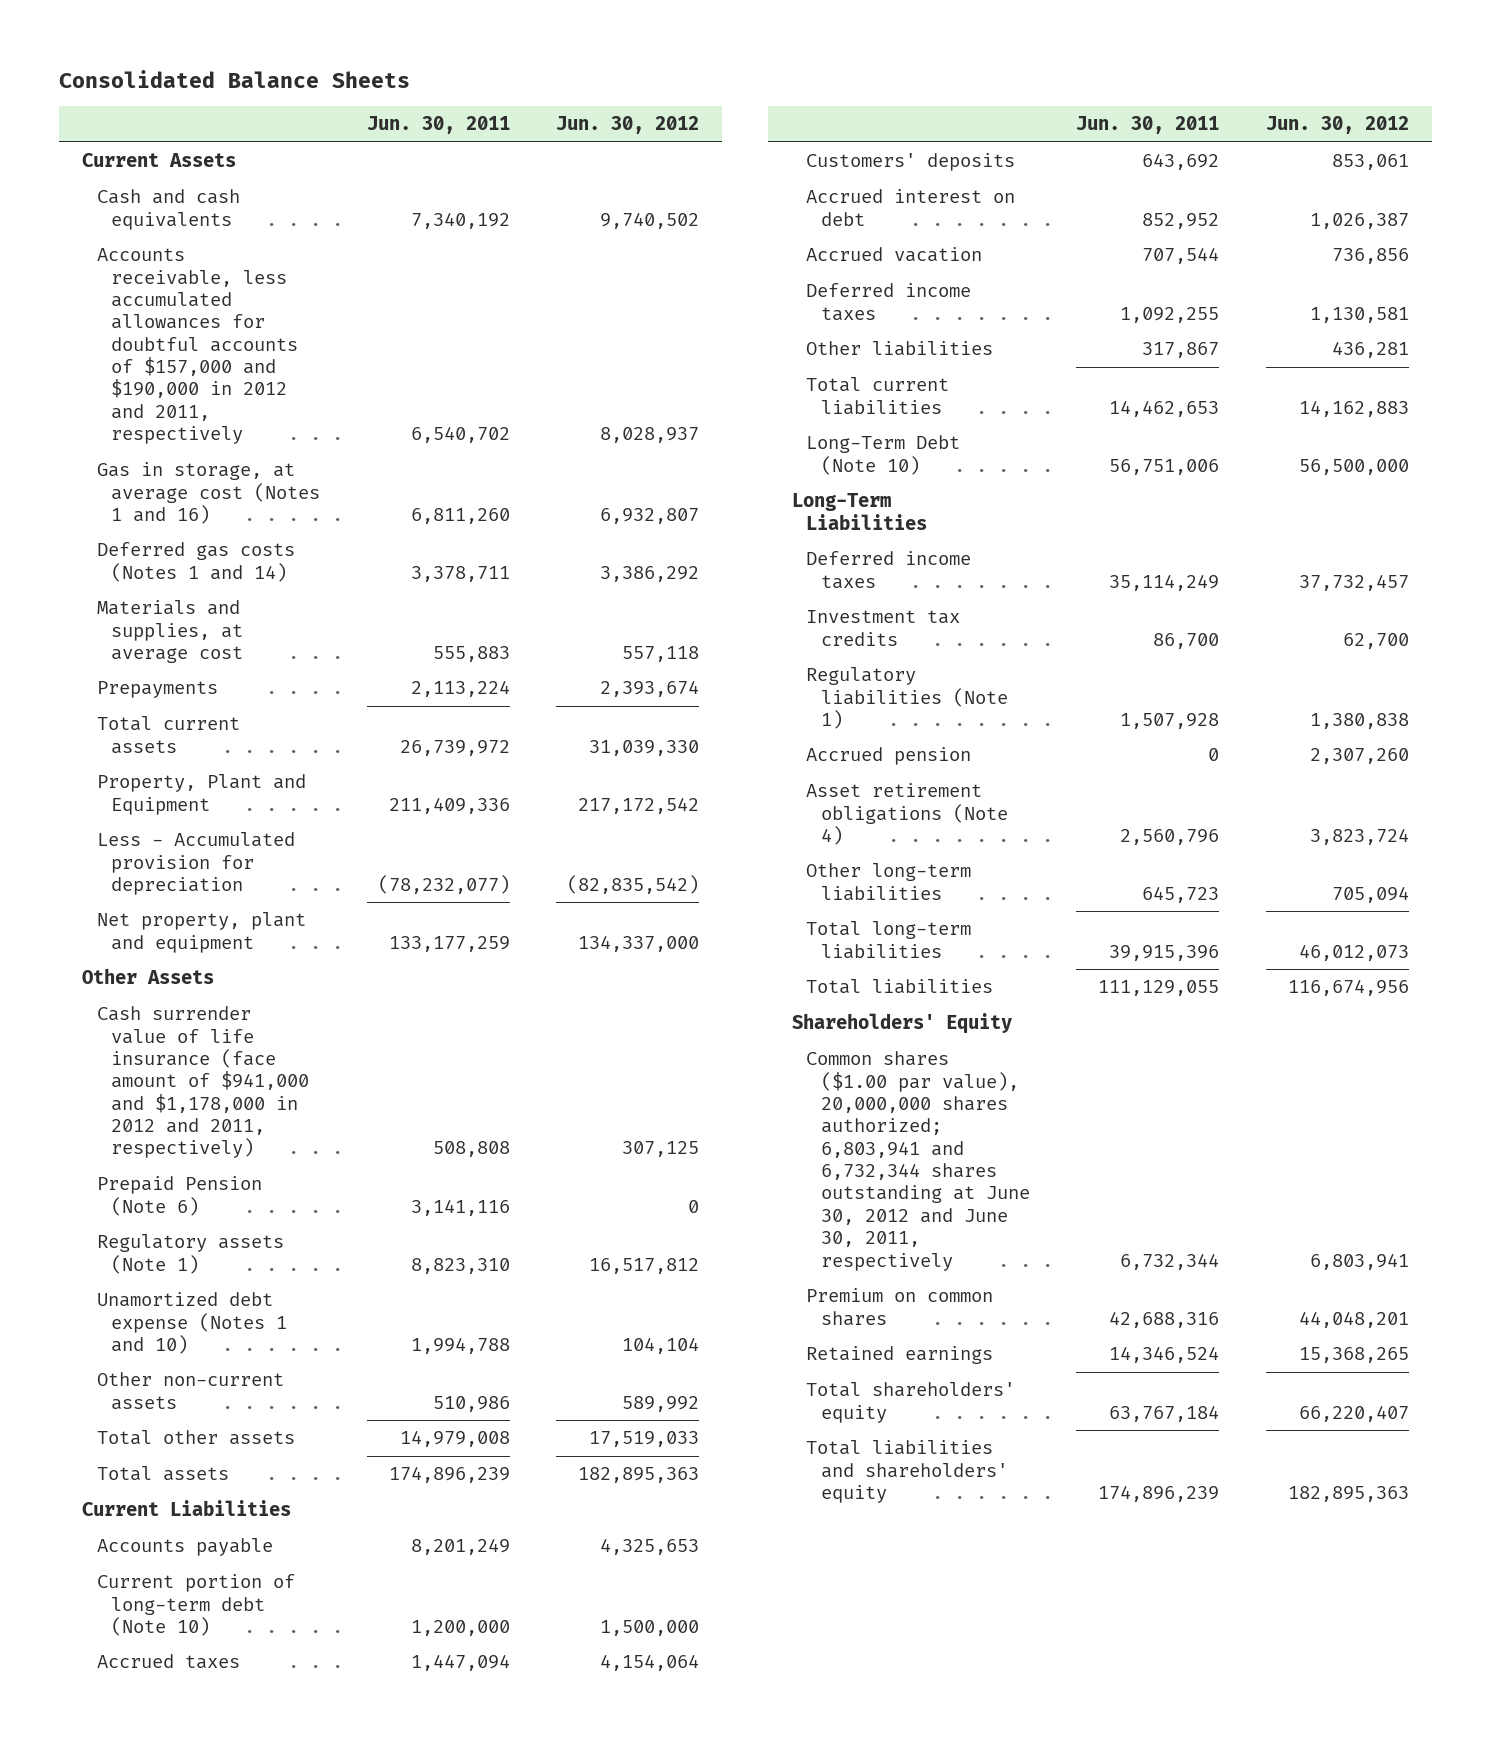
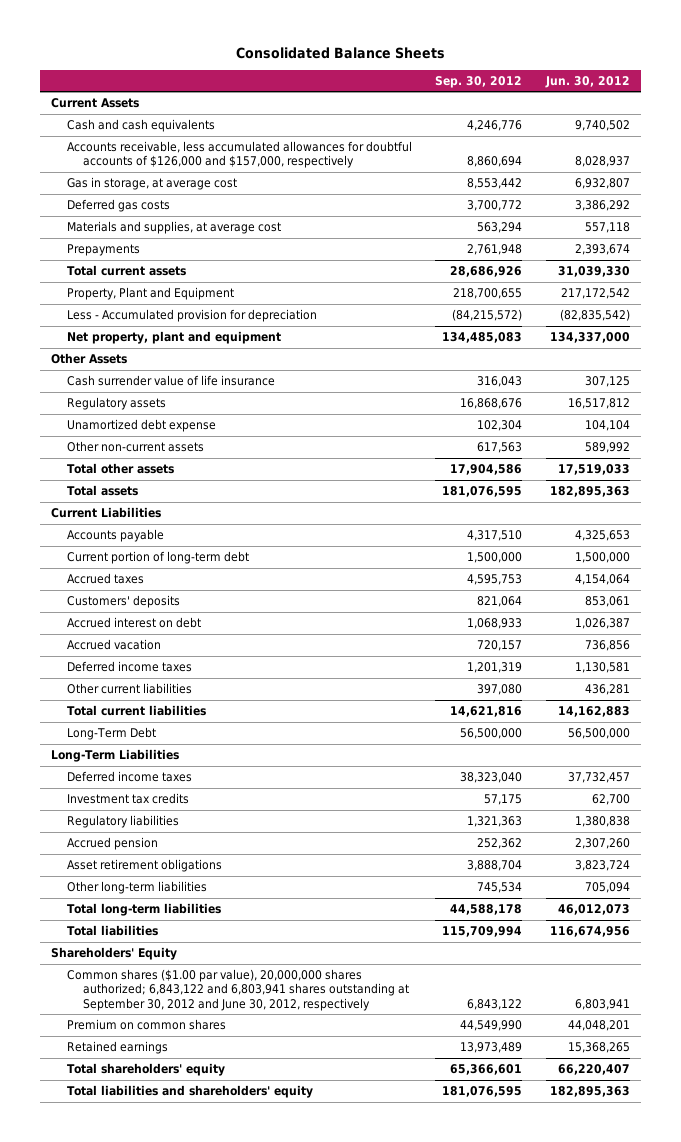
- | Jun. 30, 2011 | Jun. 30, 2012
+ | Sep. 30, 2012 | Jun. 30, 2012
- Accounts receivable, less accumulated allowances for doubtful accounts of $157,000 and $190,000 in 2012 and 2011, respectively | 6,540,702 | 8,028,937
- Gas in storage, at average cost (Notes 1 and 16) | 6,811,260 | 6,932,807
- Deferred gas costs (Notes 1 and 14) | 3,378,711 | 3,386,292
+ Accounts receivable, less accumulated allowances for doubtful accounts of $126,000 and $157,000, respectively | 8,860,694 | 8,028,937
+ Gas in storage, at average cost | 8,553,442 | 6,932,807
+ Deferred gas costs | 3,700,772 | 3,386,292
- Cash surrender value of life insurance (face amount of $941,000 and $1,178,000 in 2012 and 2011, respectively) | 508,808 | 307,125
- Prepaid Pension (Note 6) | 3,141,116 | 0
- Regulatory assets (Note 1) | 8,823,310 | 16,517,812
- Unamortized debt expense (Notes 1 and 10) | 1,994,788 | 104,104
+ Cash surrender value of life insurance | 316,043 | 307,125
+ Regulatory assets | 16,868,676 | 16,517,812
+ Unamortized debt expense | 102,304 | 104,104
- Current portion of long-term debt (Note 10) | 1,200,000 | 1,500,000
+ Current portion of long-term debt | 1,500,000 | 1,500,000
- Other liabilities | 317,867 | 436,281
+ Other current liabilities | 397,080 | 436,281
- Long-Term Debt (Note 10) | 56,751,006 | 56,500,000
+ Long-Term Debt | 56,500,000 | 56,500,000
- Regulatory liabilities (Note 1) | 1,507,928 | 1,380,838
+ Regulatory liabilities | 1,321,363 | 1,380,838
- Asset retirement obligations (Note 4) | 2,560,796 | 3,823,724
+ Asset retirement obligations | 3,888,704 | 3,823,724
- Common shares ($1.00 par value), 20,000,000 shares authorized; 6,803,941 and 6,732,344 shares outstanding at June 30, 2012 and June 30, 2011, respectively | 6,732,344 | 6,803,941
+ Common shares ($1.00 par value), 20,000,000 shares authorized; 6,843,122 and 6,803,941 shares outstanding at September 30, 2012 and June 30, 2012, respectively | 6,843,122 | 6,803,941

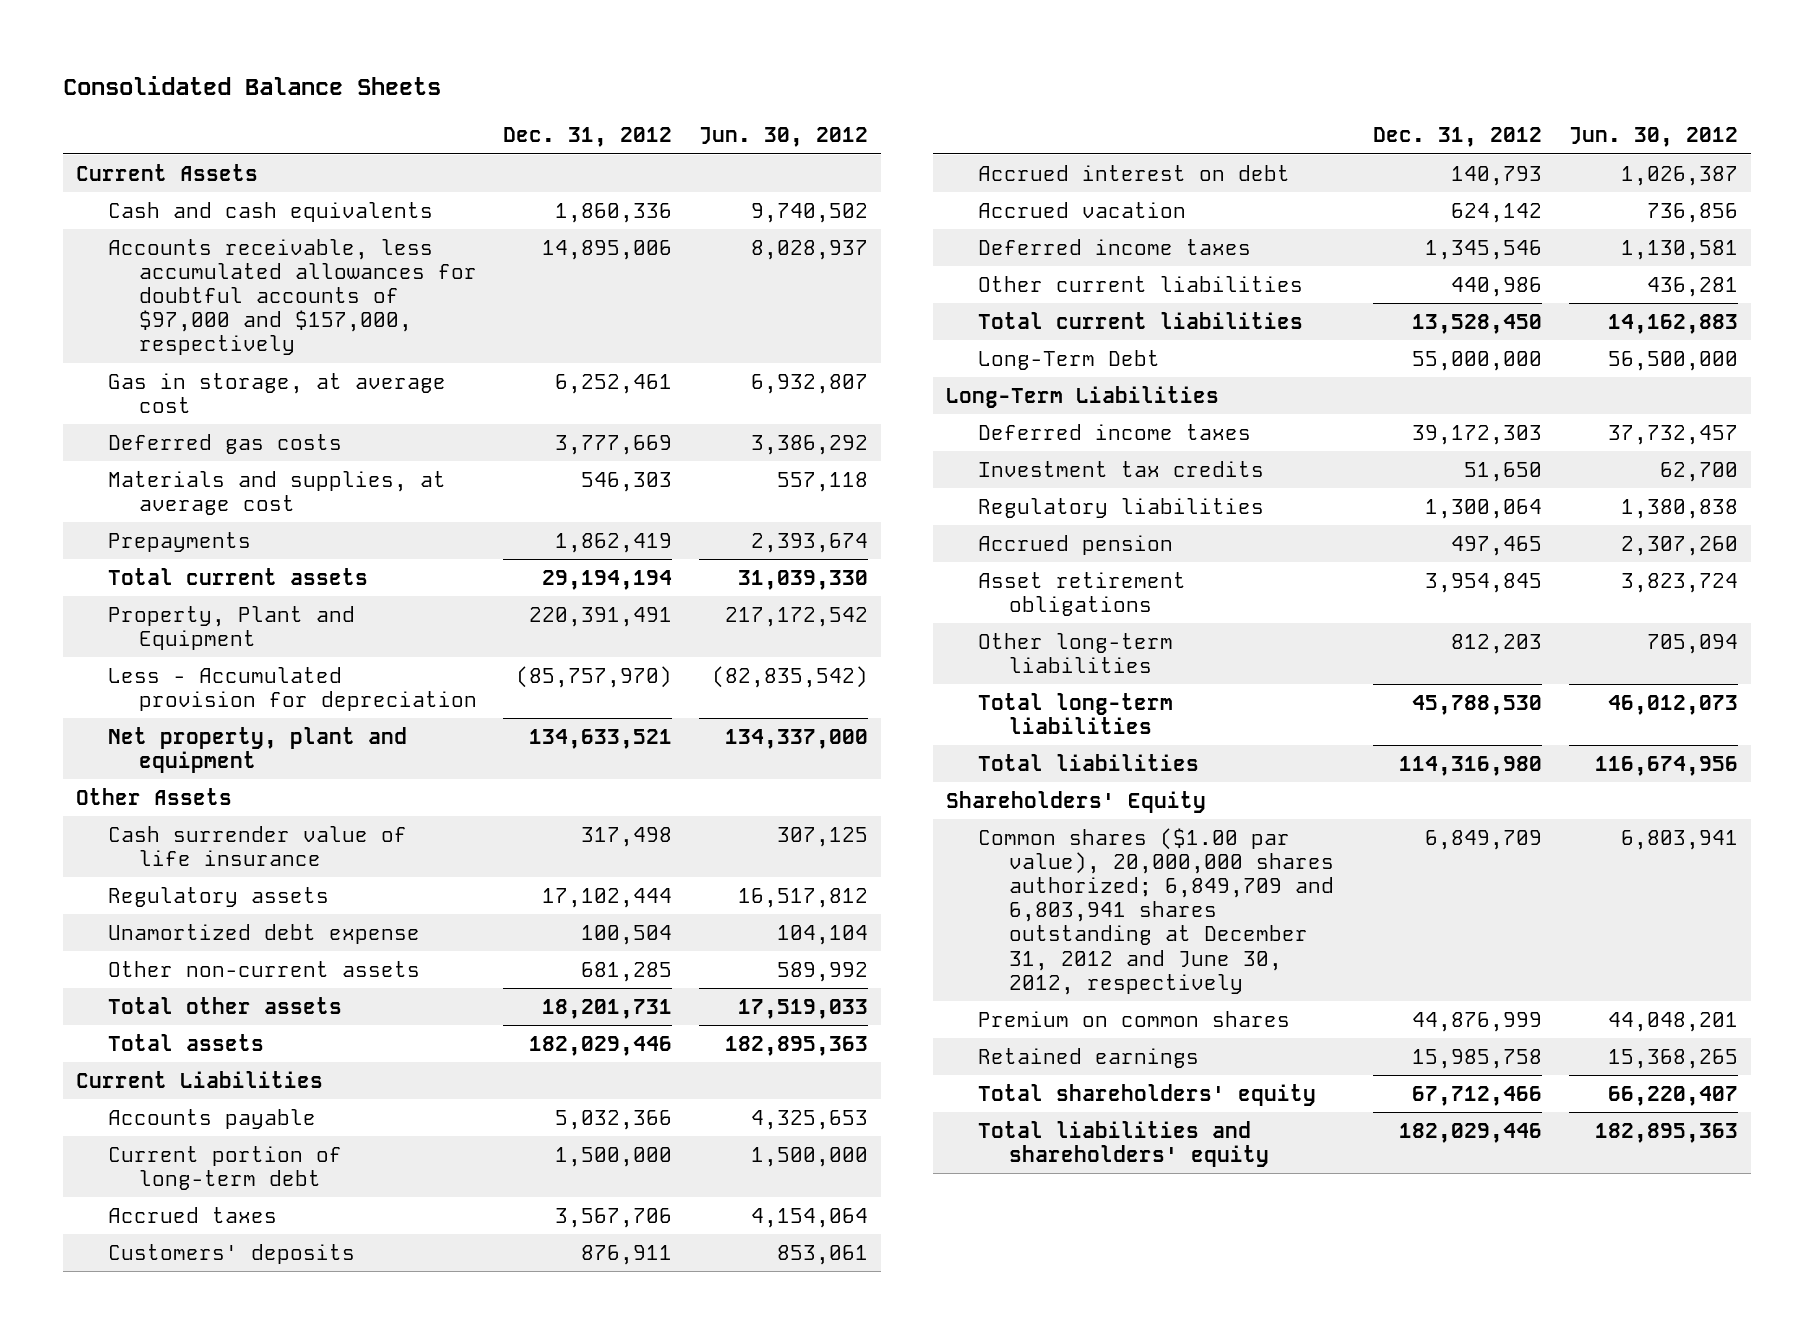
- | Sep. 30, 2012 | Jun. 30, 2012
+ | Dec. 31, 2012 | Jun. 30, 2012
- Accounts receivable, less accumulated allowances for doubtful accounts of $126,000 and $157,000, respectively | 8,860,694 | 8,028,937
+ Accounts receivable, less accumulated allowances for doubtful accounts of $97,000 and $157,000, respectively | 14,895,006 | 8,028,937
- Common shares ($1.00 par value), 20,000,000 shares authorized; 6,843,122 and 6,803,941 shares outstanding at September 30, 2012 and June 30, 2012, respectively | 6,843,122 | 6,803,941
+ Common shares ($1.00 par value), 20,000,000 shares authorized; 6,849,709 and 6,803,941 shares outstanding at December 31, 2012 and June 30, 2012, respectively | 6,849,709 | 6,803,941

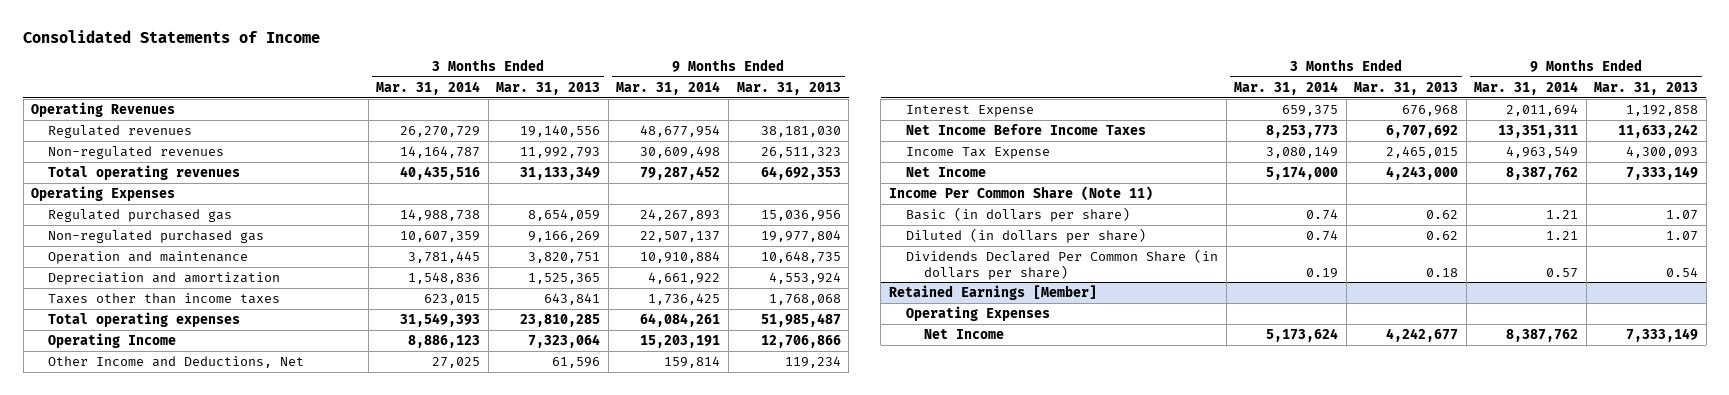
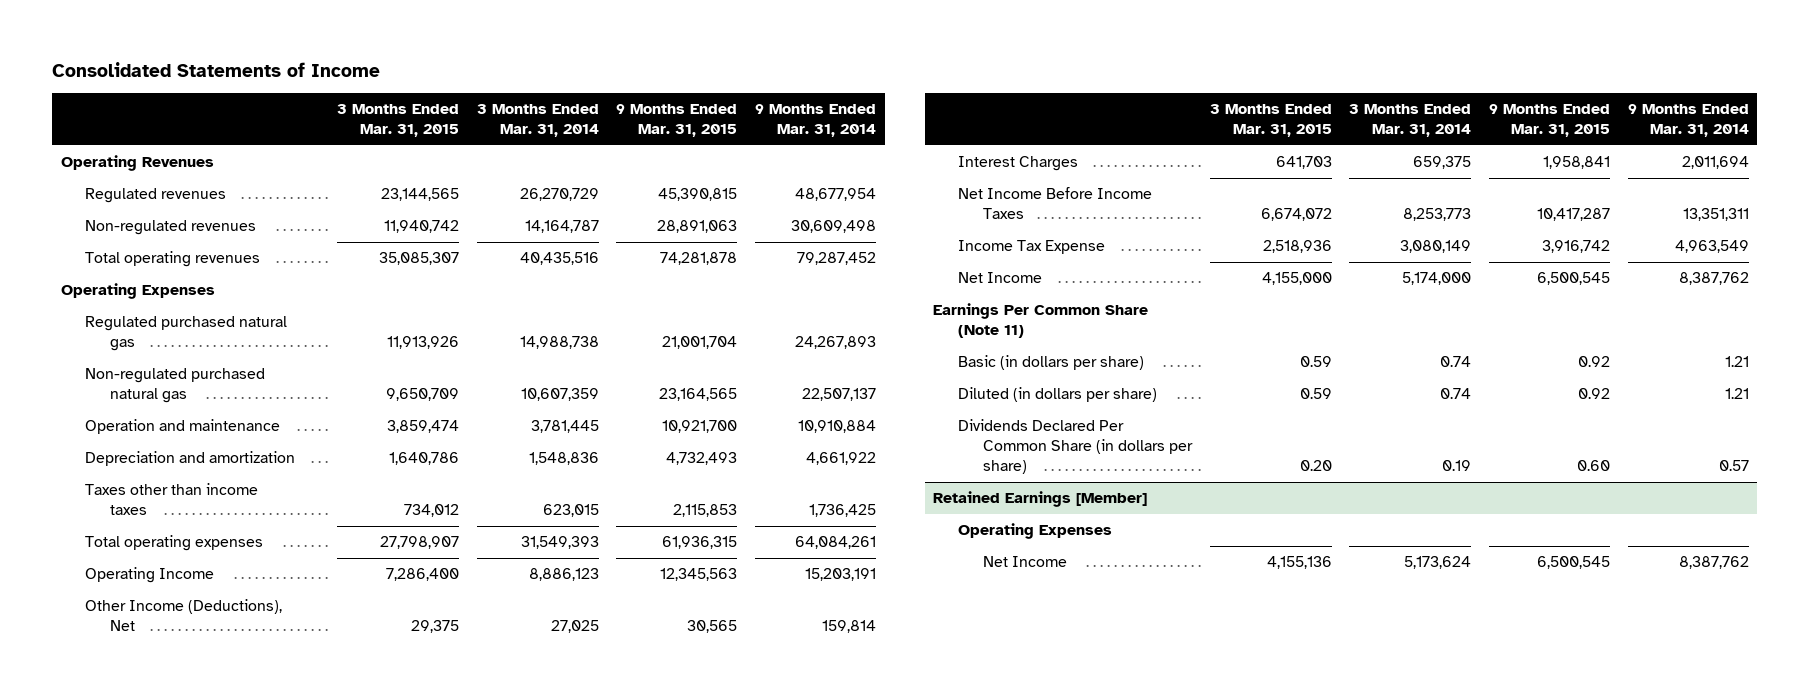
- | 3 Months Ended Mar. 31, 2014 | 3 Months Ended Mar. 31, 2013 | 9 Months Ended Mar. 31, 2014 | 9 Months Ended Mar. 31, 2013
+ | 3 Months Ended Mar. 31, 2015 | 3 Months Ended Mar. 31, 2014 | 9 Months Ended Mar. 31, 2015 | 9 Months Ended Mar. 31, 2014
- Regulated purchased gas | 14,988,738 | 8,654,059 | 24,267,893 | 15,036,956
- Non-regulated purchased gas | 10,607,359 | 9,166,269 | 22,507,137 | 19,977,804
+ Regulated purchased natural gas | 11,913,926 | 14,988,738 | 21,001,704 | 24,267,893
+ Non-regulated purchased natural gas | 9,650,709 | 10,607,359 | 23,164,565 | 22,507,137
- Other Income and Deductions, Net | 27,025 | 61,596 | 159,814 | 119,234
- Interest Expense | 659,375 | 676,968 | 2,011,694 | 1,192,858
+ Other Income (Deductions), Net | 29,375 | 27,025 | 30,565 | 159,814
+ Interest Charges | 641,703 | 659,375 | 1,958,841 | 2,011,694
- Income Per Common Share (Note 11)
+ Earnings Per Common Share (Note 11)

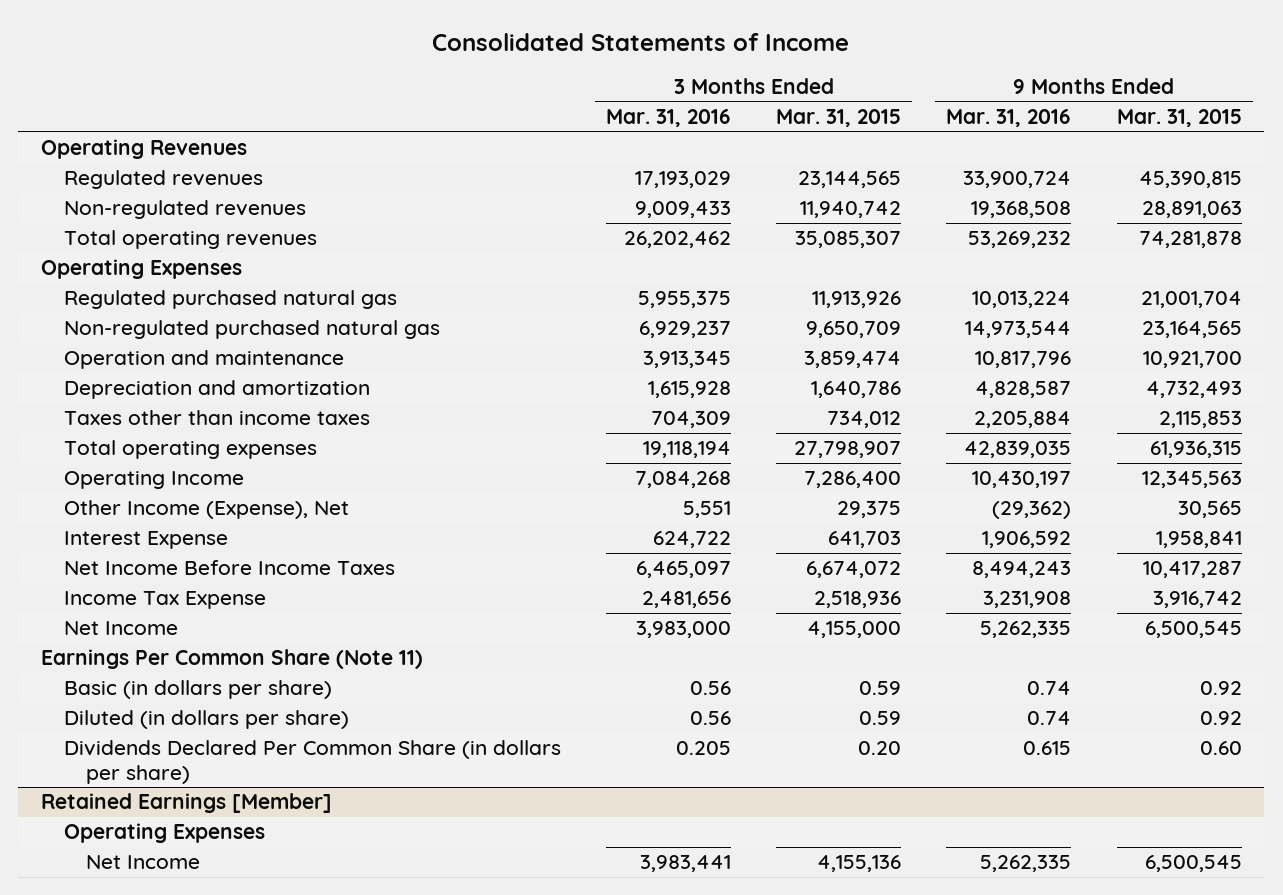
- | 3 Months Ended Mar. 31, 2015 | 3 Months Ended Mar. 31, 2014 | 9 Months Ended Mar. 31, 2015 | 9 Months Ended Mar. 31, 2014
+ | 3 Months Ended Mar. 31, 2016 | 3 Months Ended Mar. 31, 2015 | 9 Months Ended Mar. 31, 2016 | 9 Months Ended Mar. 31, 2015
- Other Income (Deductions), Net | 29,375 | 27,025 | 30,565 | 159,814
- Interest Charges | 641,703 | 659,375 | 1,958,841 | 2,011,694
+ Other Income (Expense), Net | 5,551 | 29,375 | (29,362) | 30,565
+ Interest Expense | 624,722 | 641,703 | 1,906,592 | 1,958,841

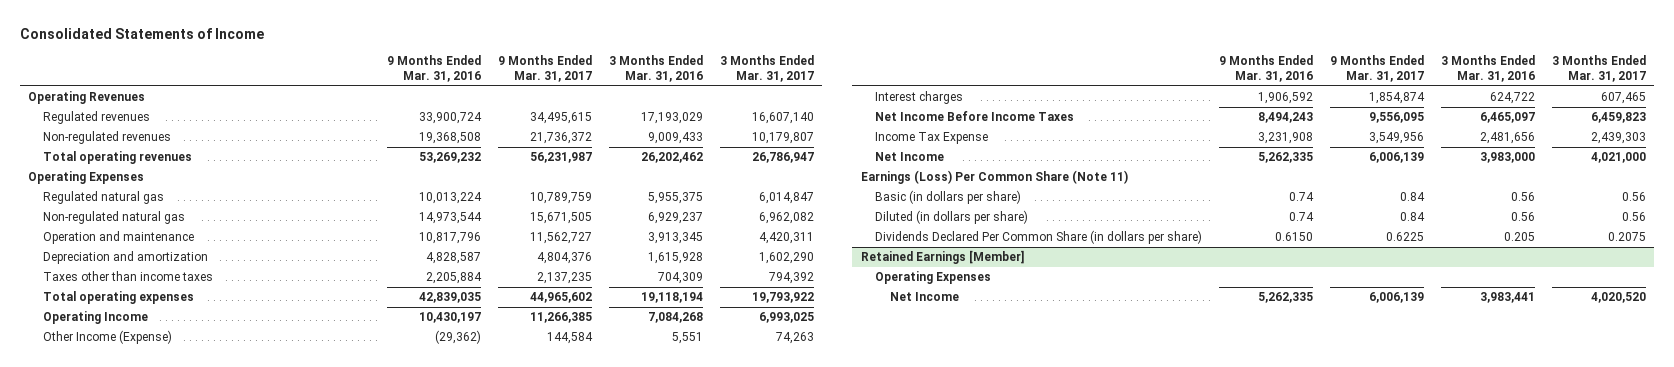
- | 3 Months Ended Mar. 31, 2016 | 3 Months Ended Mar. 31, 2015 | 9 Months Ended Mar. 31, 2016 | 9 Months Ended Mar. 31, 2015
+ | 9 Months Ended Mar. 31, 2016 | 9 Months Ended Mar. 31, 2017 | 3 Months Ended Mar. 31, 2016 | 3 Months Ended Mar. 31, 2017
- Regulated purchased natural gas | 5,955,375 | 11,913,926 | 10,013,224 | 21,001,704
- Non-regulated purchased natural gas | 6,929,237 | 9,650,709 | 14,973,544 | 23,164,565
+ Regulated natural gas | 10,013,224 | 10,789,759 | 5,955,375 | 6,014,847
+ Non-regulated natural gas | 14,973,544 | 15,671,505 | 6,929,237 | 6,962,082
- Other Income (Expense), Net | 5,551 | 29,375 | (29,362) | 30,565
- Interest Expense | 624,722 | 641,703 | 1,906,592 | 1,958,841
+ Other Income (Expense) | (29,362) | 144,584 | 5,551 | 74,263
+ Interest charges | 1,906,592 | 1,854,874 | 624,722 | 607,465
- Earnings Per Common Share (Note 11)
+ Earnings (Loss) Per Common Share (Note 11)
- Dividends Declared Per Common Share (in dollars per share) | 0.205 | 0.20 | 0.615 | 0.60
+ Dividends Declared Per Common Share (in dollars per share) | 0.6150 | 0.6225 | 0.205 | 0.2075

